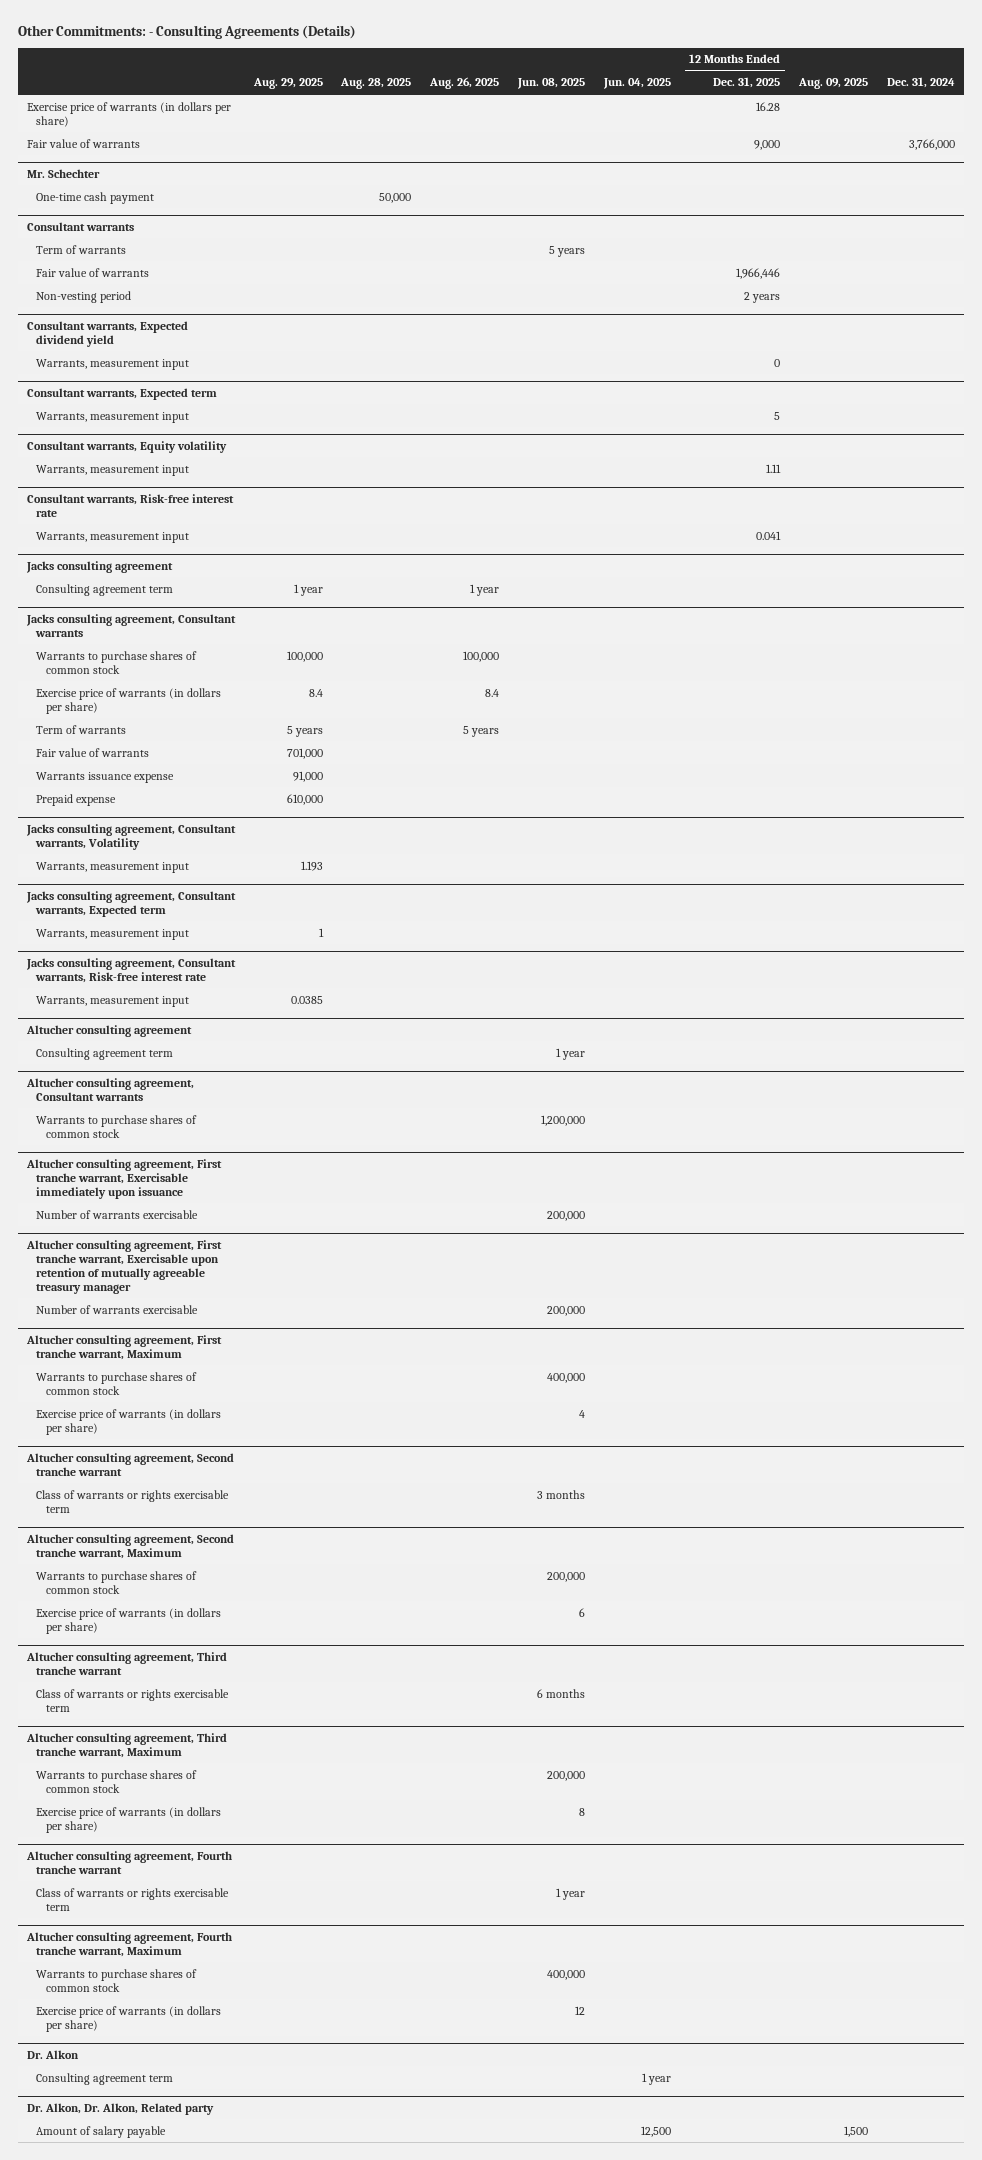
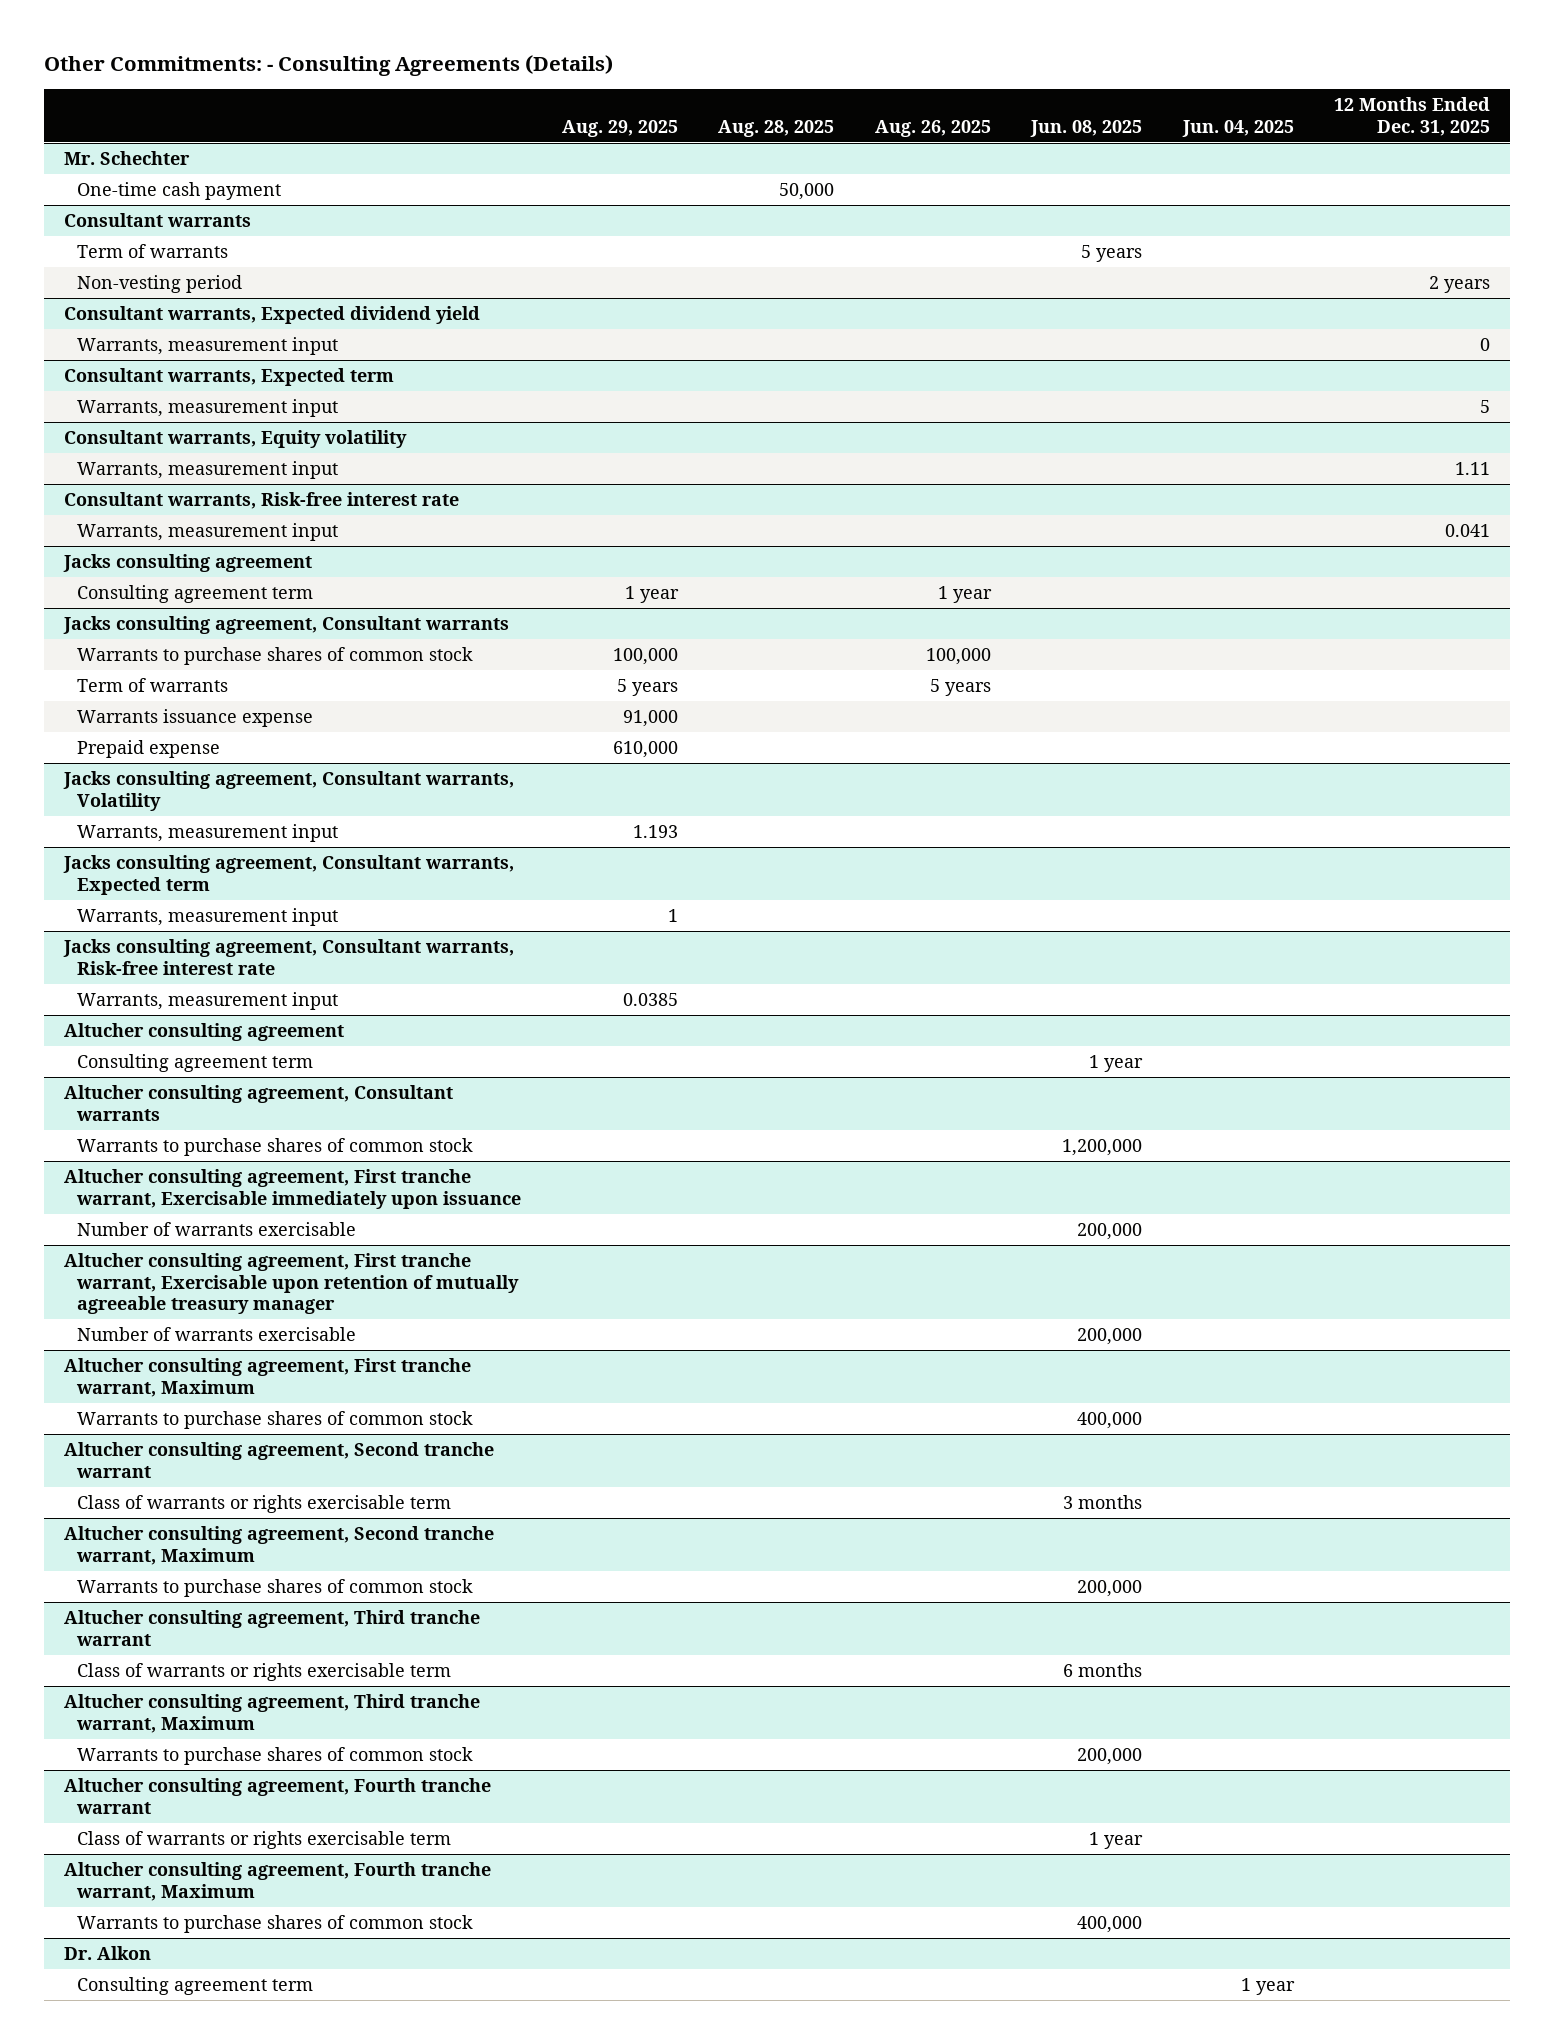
- | Aug. 29, 2025 | Aug. 28, 2025 | Aug. 26, 2025 | Jun. 08, 2025 | Jun. 04, 2025 | 12 Months Ended Dec. 31, 2025 | Aug. 09, 2025 | Dec. 31, 2024
+ | Aug. 29, 2025 | Aug. 28, 2025 | Aug. 26, 2025 | Jun. 08, 2025 | Jun. 04, 2025 | 12 Months Ended Dec. 31, 2025
- Exercise price of warrants (in dollars per share) | | | | | | 16.28 | |
- Fair value of warrants | | | | | | 9,000 | | 3,766,000
@ Consultant warrants
- Fair value of warrants | | | | | | 1,966,446 | |
@ Jacks consulting agreement, Consultant warrants
- Exercise price of warrants (in dollars per share) | 8.4 | | 8.4 | | | | |
- Fair value of warrants | 701,000 | | | | | | |
@ Altucher consulting agreement, First tranche warrant, Maximum
- Exercise price of warrants (in dollars per share) | | | | 4 | | | |
@ Altucher consulting agreement, Second tranche warrant, Maximum
- Exercise price of warrants (in dollars per share) | | | | 6 | | | |
@ Altucher consulting agreement, Third tranche warrant, Maximum
- Exercise price of warrants (in dollars per share) | | | | 8 | | | |
@ Altucher consulting agreement, Fourth tranche warrant, Maximum
- Exercise price of warrants (in dollars per share) | | | | 12 | | | |
- Dr. Alkon, Dr. Alkon, Related party
- Amount of salary payable | | | | | 12,500 | | 1,500 |

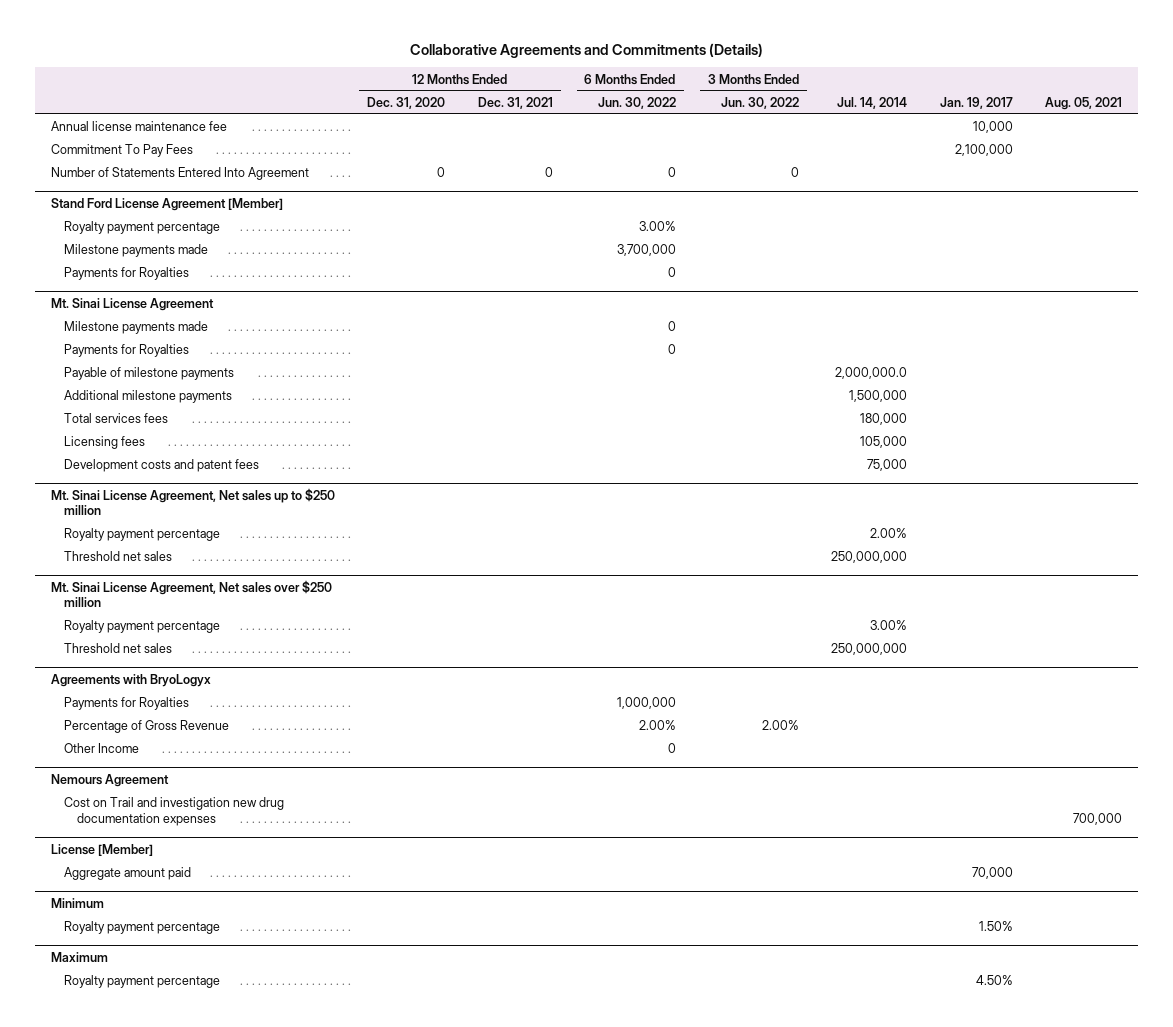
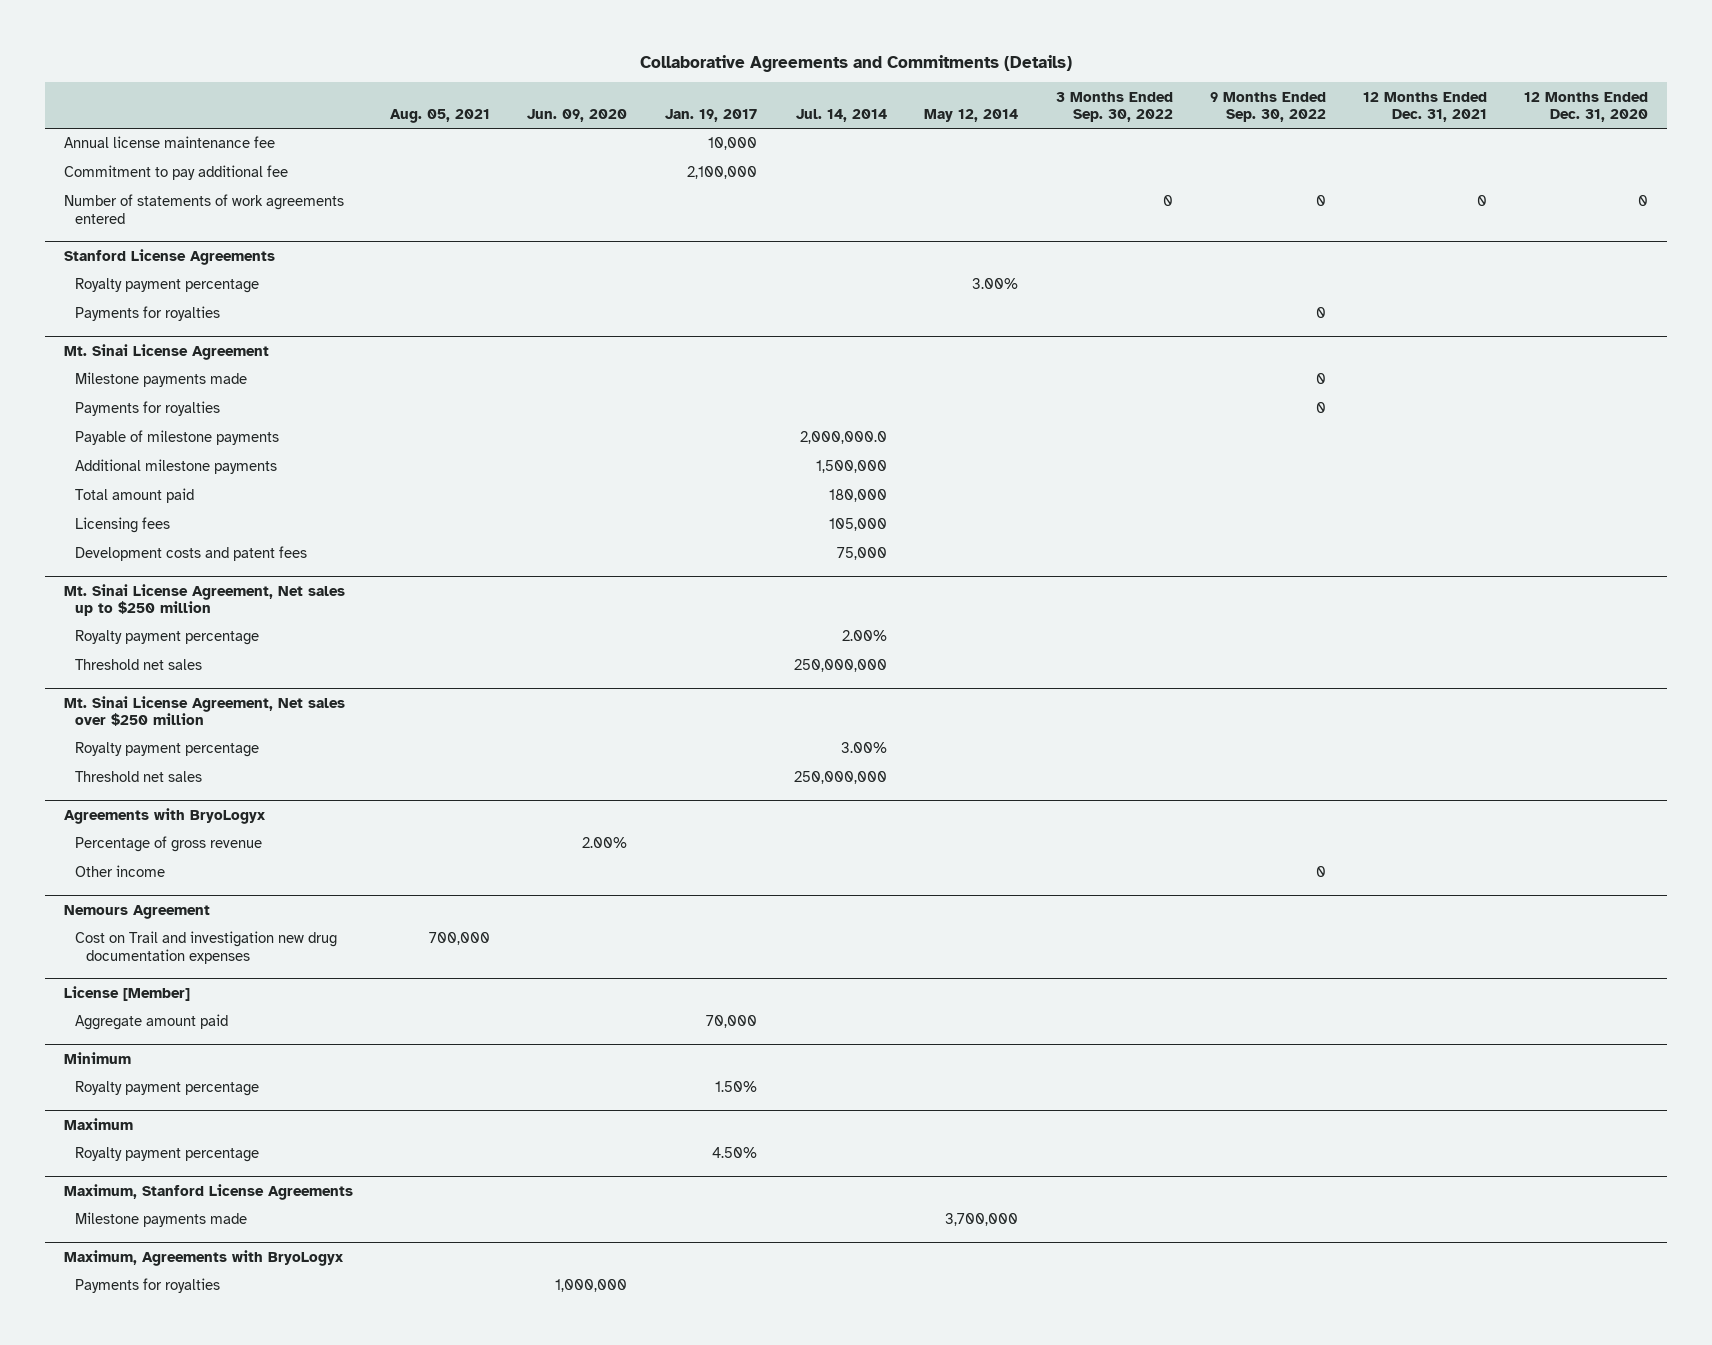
- | 12 Months Ended Dec. 31, 2020 | 12 Months Ended Dec. 31, 2021 | 6 Months Ended Jun. 30, 2022 | 3 Months Ended Jun. 30, 2022 | Jul. 14, 2014 | Jan. 19, 2017 | Aug. 05, 2021
+ | Aug. 05, 2021 | Jun. 09, 2020 | Jan. 19, 2017 | Jul. 14, 2014 | May 12, 2014 | 3 Months Ended Sep. 30, 2022 | 9 Months Ended Sep. 30, 2022 | 12 Months Ended Dec. 31, 2021 | 12 Months Ended Dec. 31, 2020
- Commitment To Pay Fees | | | | | | 2,100,000 |
- Number of Statements Entered Into Agreement | 0 | 0 | 0 | 0 | | |
- Stand Ford License Agreement [Member]
- Royalty payment percentage | | | 3.00% | | | |
- Milestone payments made | | | 3,700,000 | | | |
- Payments for Royalties | | | 0 | | | |
+ Commitment to pay additional fee | | | 2,100,000 | | | | | |
+ Number of statements of work agreements entered | | | | | | 0 | 0 | 0 | 0
+ Stanford License Agreements
+ Royalty payment percentage | | | | | 3.00% | | | |
+ Payments for royalties | | | | | | | 0 | |
@ Mt. Sinai License Agreement
- Payments for Royalties | | | 0 | | | |
+ Payments for royalties | | | | | | | 0 | |
- Total services fees | | | | | 180,000 | |
+ Total amount paid | | | | 180,000 | | | | |
@ Agreements with BryoLogyx
- Payments for Royalties | | | 1,000,000 | | | |
- Percentage of Gross Revenue | | | 2.00% | 2.00% | | |
- Other Income | | | 0 | | | |
+ Percentage of gross revenue | | 2.00% | | | | | | |
+ Other income | | | | | | | 0 | |
+ Maximum, Stanford License Agreements
+ Milestone payments made | | | | | 3,700,000 | | | |
+ Maximum, Agreements with BryoLogyx
+ Payments for royalties | | 1,000,000 | | | | | | |

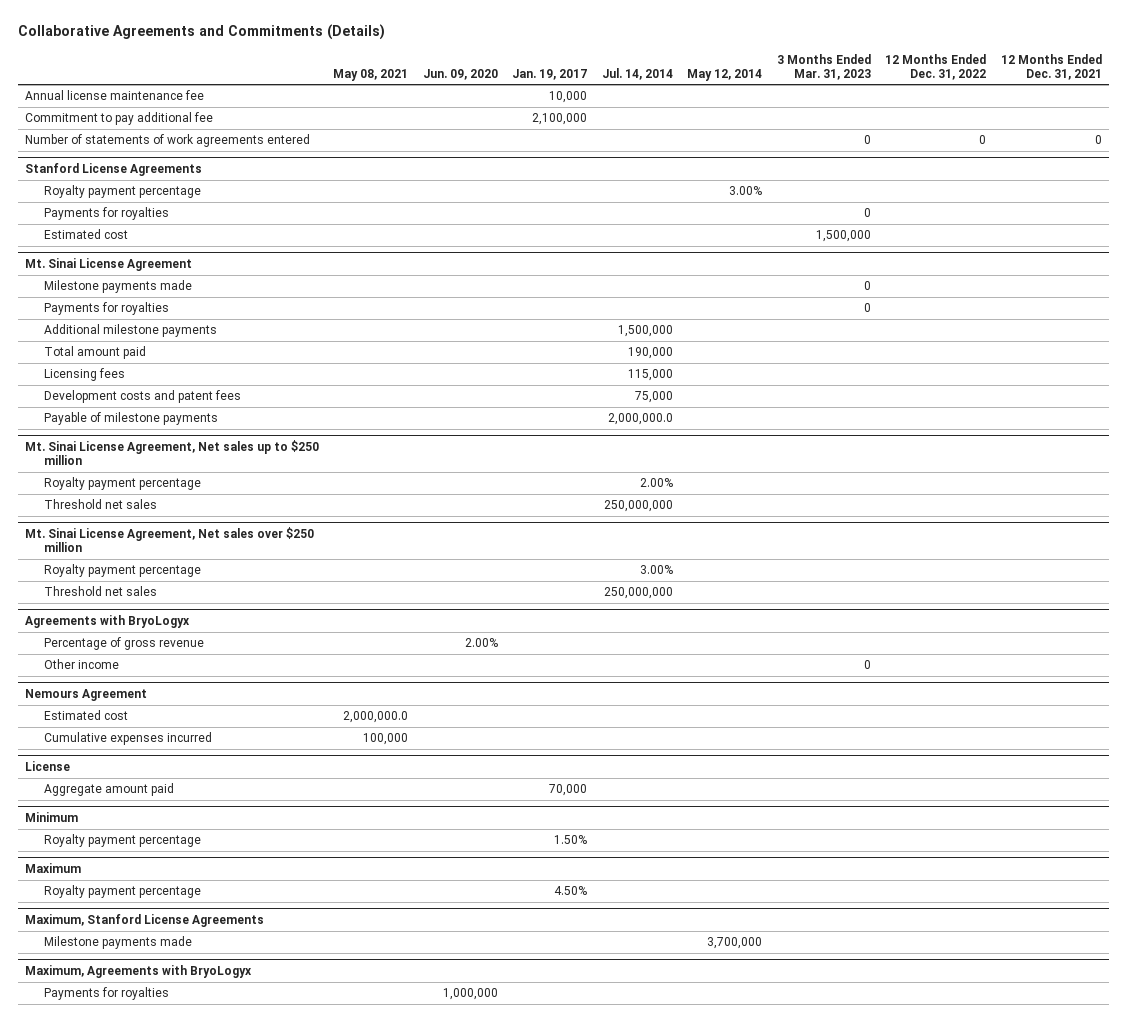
- | Aug. 05, 2021 | Jun. 09, 2020 | Jan. 19, 2017 | Jul. 14, 2014 | May 12, 2014 | 3 Months Ended Sep. 30, 2022 | 9 Months Ended Sep. 30, 2022 | 12 Months Ended Dec. 31, 2021 | 12 Months Ended Dec. 31, 2020
+ | May 08, 2021 | Jun. 09, 2020 | Jan. 19, 2017 | Jul. 14, 2014 | May 12, 2014 | 3 Months Ended Mar. 31, 2023 | 12 Months Ended Dec. 31, 2022 | 12 Months Ended Dec. 31, 2021
@ Stanford License Agreements
+ Estimated cost | | | | | | 1,500,000 | |
@ Mt. Sinai License Agreement
- Total amount paid | | | | 180,000 | | | | |
- Licensing fees | | | | 105,000 | | | | |
+ Total amount paid | | | | 190,000 | | | |
+ Licensing fees | | | | 115,000 | | | |
moved down: Payable of milestone payments | | | | 2,000,000.0 | | | |
@ Nemours Agreement
- Cost on Trail and investigation new drug documentation expenses | 700,000 | | | | | | | |
- License [Member]
@ Nemours Agreement
+ Estimated cost | 2,000,000.0 | | | | | | |
+ Cumulative expenses incurred | 100,000 | | | | | | |
+ License

